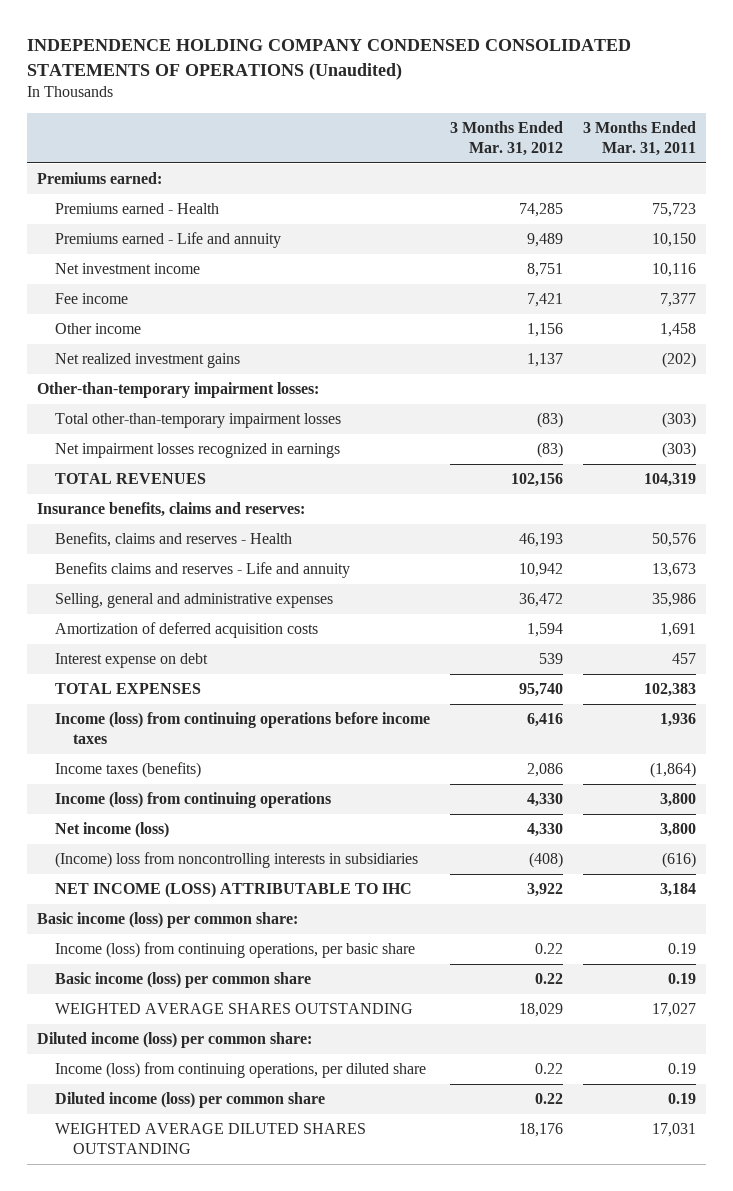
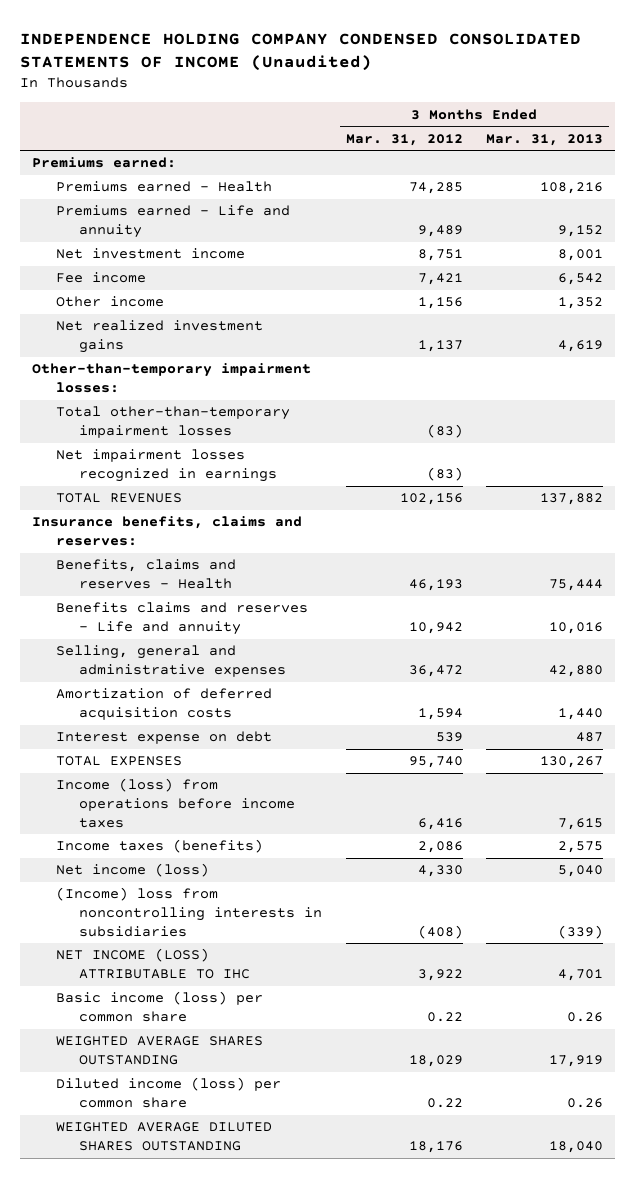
- INDEPENDENCE HOLDING COMPANY CONDENSED CONSOLIDATED STATEMENTS OF OPERATIONS (Unaudited)
+ INDEPENDENCE HOLDING COMPANY CONDENSED CONSOLIDATED STATEMENTS OF INCOME (Unaudited)
- | 3 Months Ended Mar. 31, 2012 | 3 Months Ended Mar. 31, 2011
+ | 3 Months Ended Mar. 31, 2012 | 3 Months Ended Mar. 31, 2013
- Income (loss) from continuing operations before income taxes | 6,416 | 1,936
+ Income (loss) from operations before income taxes | 6,416 | 7,615
- Income (loss) from continuing operations | 4,330 | 3,800
- Basic income (loss) per common share:
- Income (loss) from continuing operations, per basic share | 0.22 | 0.19
- Diluted income (loss) per common share:
- Income (loss) from continuing operations, per diluted share | 0.22 | 0.19

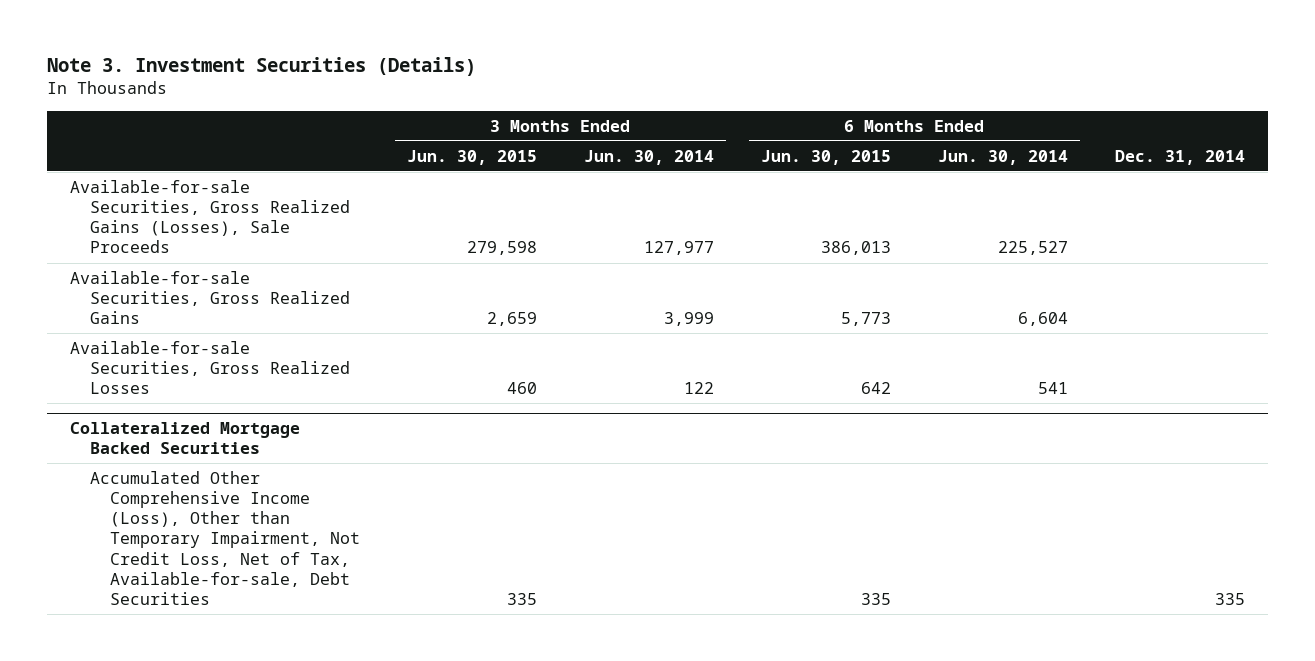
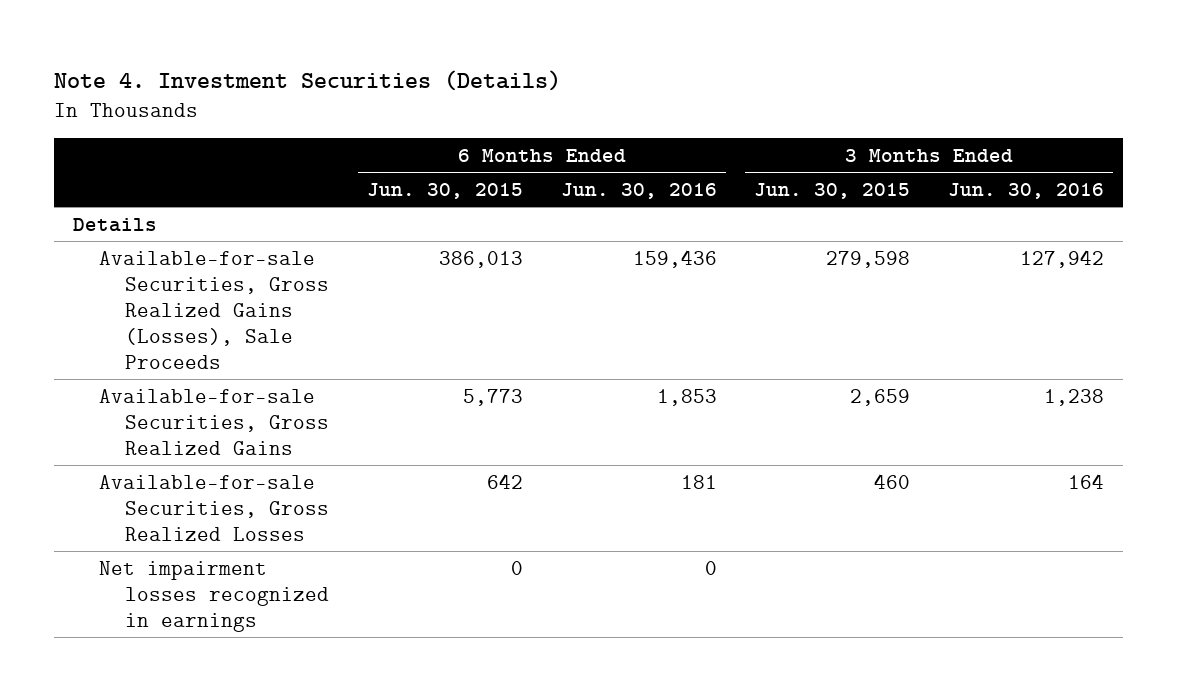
- Note 3. Investment Securities (Details)
+ Note 4. Investment Securities (Details)
- | 3 Months Ended Jun. 30, 2015 | 3 Months Ended Jun. 30, 2014 | 6 Months Ended Jun. 30, 2015 | 6 Months Ended Jun. 30, 2014 | Dec. 31, 2014
+ | 6 Months Ended Jun. 30, 2015 | 6 Months Ended Jun. 30, 2016 | 3 Months Ended Jun. 30, 2015 | 3 Months Ended Jun. 30, 2016
+ Details
- Collateralized Mortgage Backed Securities
- Accumulated Other Comprehensive Income (Loss), Other than Temporary Impairment, Not Credit Loss, Net of Tax, Available-for-sale, Debt Securities | 335 | | 335 | | 335
+ Net impairment losses recognized in earnings | 0 | 0 | |

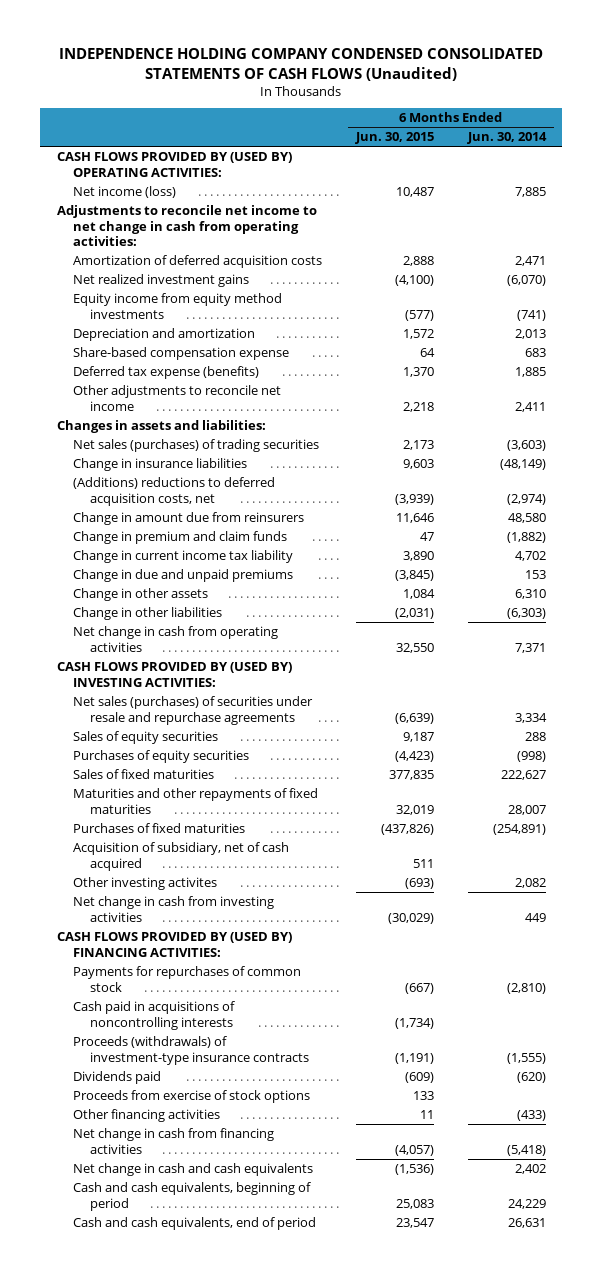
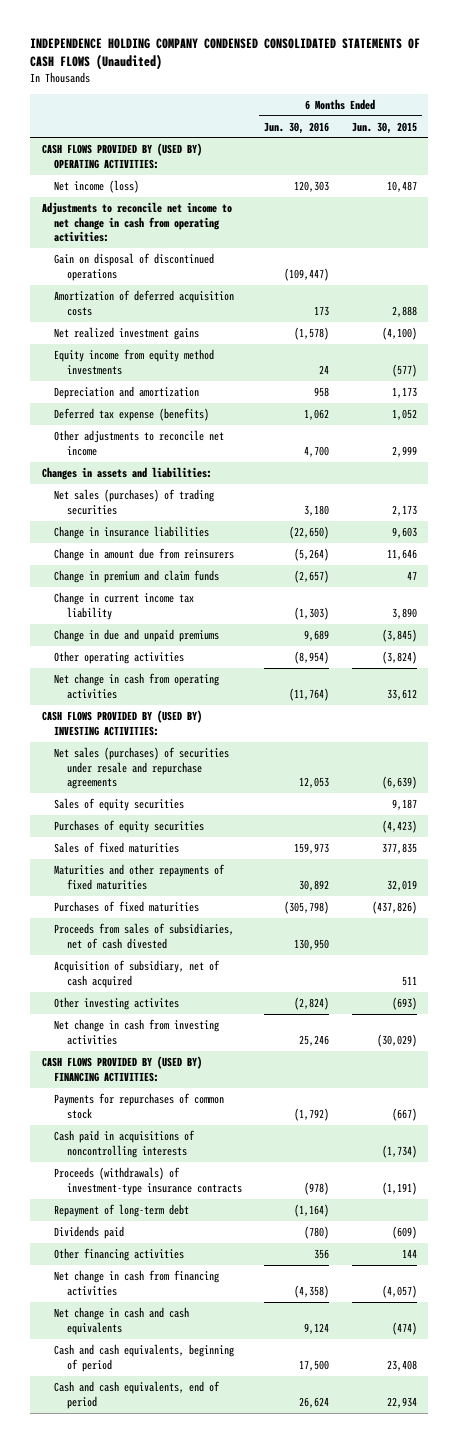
- | 6 Months Ended Jun. 30, 2015 | 6 Months Ended Jun. 30, 2014
+ | 6 Months Ended Jun. 30, 2016 | 6 Months Ended Jun. 30, 2015
+ Gain on disposal of discontinued operations | (109,447) |
- Depreciation and amortization | 1,572 | 2,013
- Share-based compensation expense | 64 | 683
- Deferred tax expense (benefits) | 1,370 | 1,885
- Other adjustments to reconcile net income | 2,218 | 2,411
+ Depreciation and amortization | 958 | 1,173
+ Deferred tax expense (benefits) | 1,062 | 1,052
+ Other adjustments to reconcile net income | 4,700 | 2,999
- (Additions) reductions to deferred acquisition costs, net | (3,939) | (2,974)
- Change in other assets | 1,084 | 6,310
- Change in other liabilities | (2,031) | (6,303)
- Net change in cash from operating activities | 32,550 | 7,371
+ Other operating activities | (8,954) | (3,824)
+ Net change in cash from operating activities | (11,764) | 33,612
+ Proceeds from sales of subsidiaries, net of cash divested | 130,950 |
+ Repayment of long-term debt | (1,164) |
- Proceeds from exercise of stock options | 133 |
- Other financing activities | 11 | (433)
+ Other financing activities | 356 | 144
- Net change in cash and cash equivalents | (1,536) | 2,402
- Cash and cash equivalents, beginning of period | 25,083 | 24,229
- Cash and cash equivalents, end of period | 23,547 | 26,631
+ Net change in cash and cash equivalents | 9,124 | (474)
+ Cash and cash equivalents, beginning of period | 17,500 | 23,408
+ Cash and cash equivalents, end of period | 26,624 | 22,934

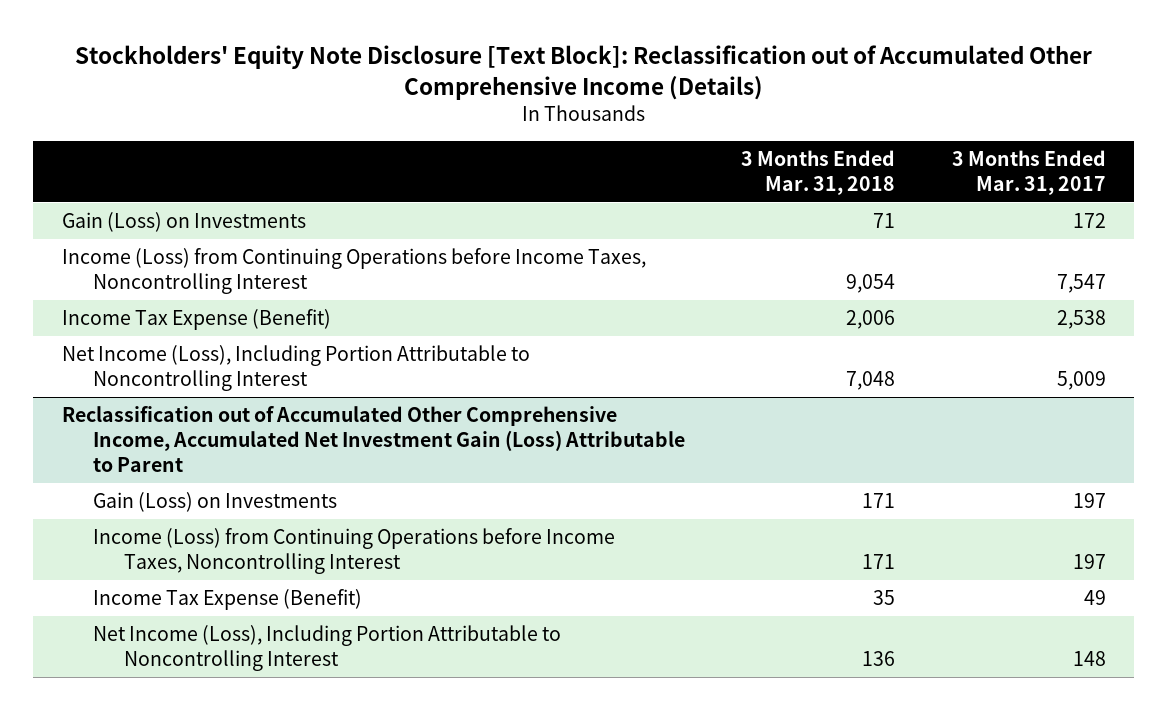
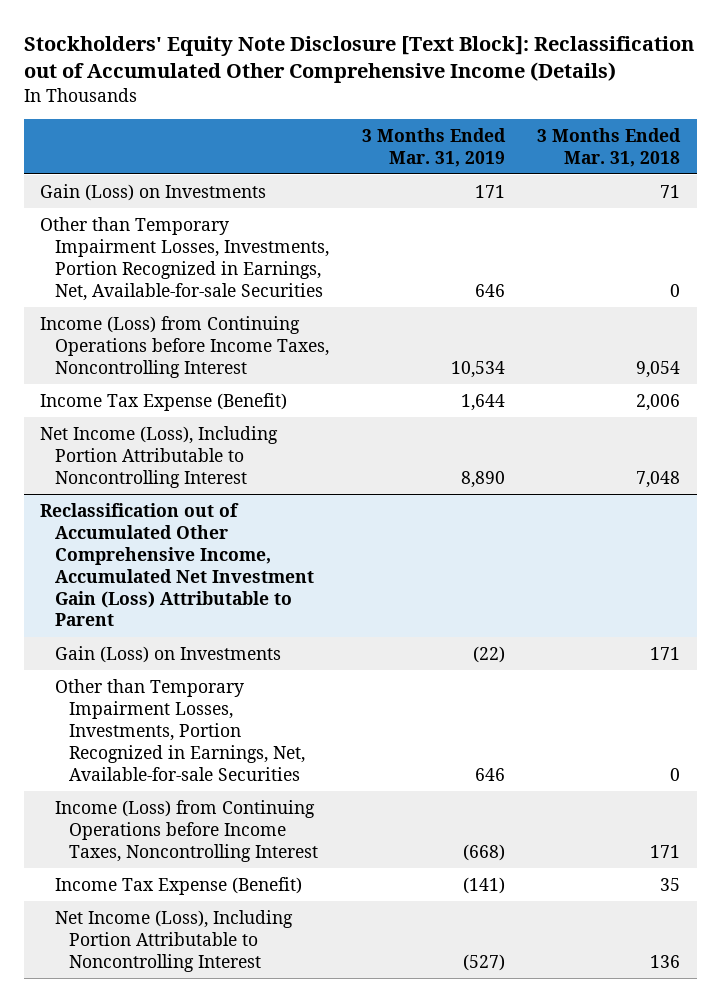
- | 3 Months Ended Mar. 31, 2018 | 3 Months Ended Mar. 31, 2017
+ | 3 Months Ended Mar. 31, 2019 | 3 Months Ended Mar. 31, 2018
+ Other than Temporary Impairment Losses, Investments, Portion Recognized in Earnings, Net, Available-for-sale Securities | 646 | 0
@ Reclassification out of Accumulated Other Comprehensive Income, Accumulated Net Investment Gain (Loss) Attributable to Parent
+ Other than Temporary Impairment Losses, Investments, Portion Recognized in Earnings, Net, Available-for-sale Securities | 646 | 0

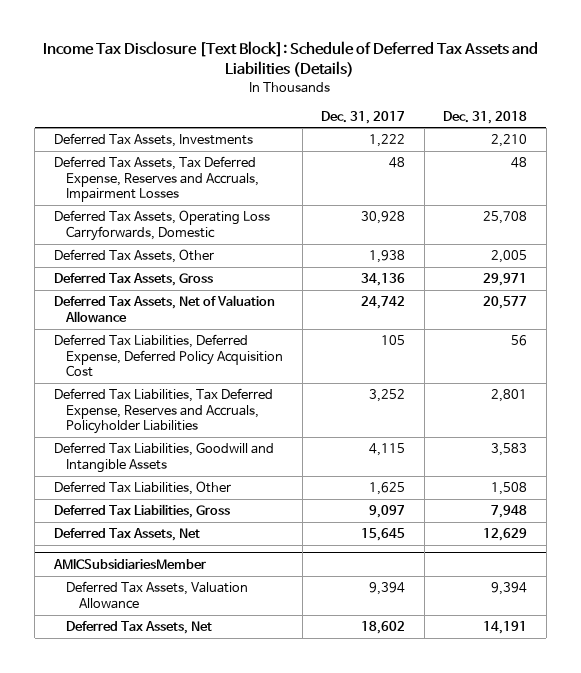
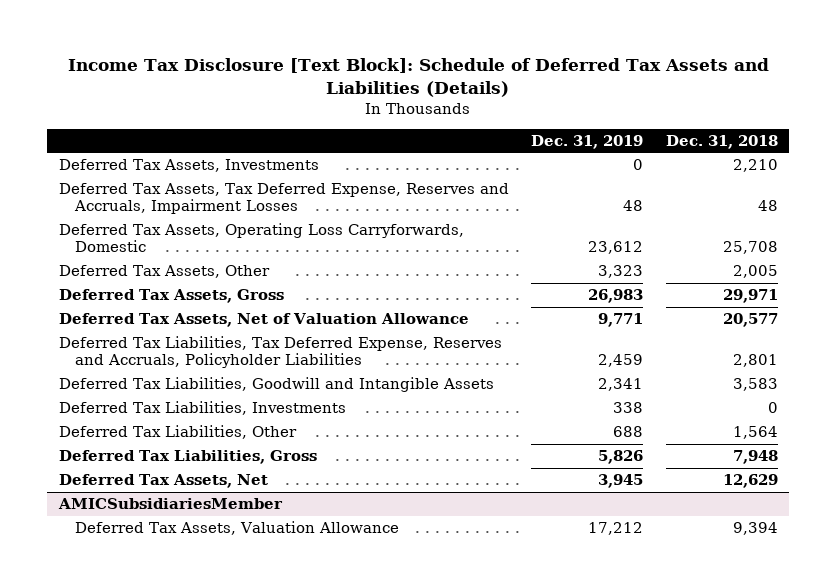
- | Dec. 31, 2017 | Dec. 31, 2018
+ | Dec. 31, 2019 | Dec. 31, 2018
- Deferred Tax Liabilities, Deferred Expense, Deferred Policy Acquisition Cost | 105 | 56
- Deferred Tax Liabilities, Other | 1,625 | 1,508
+ Deferred Tax Liabilities, Investments | 338 | 0
+ Deferred Tax Liabilities, Other | 688 | 1,564
@ AMICSubsidiariesMember
- Deferred Tax Assets, Net | 18,602 | 14,191

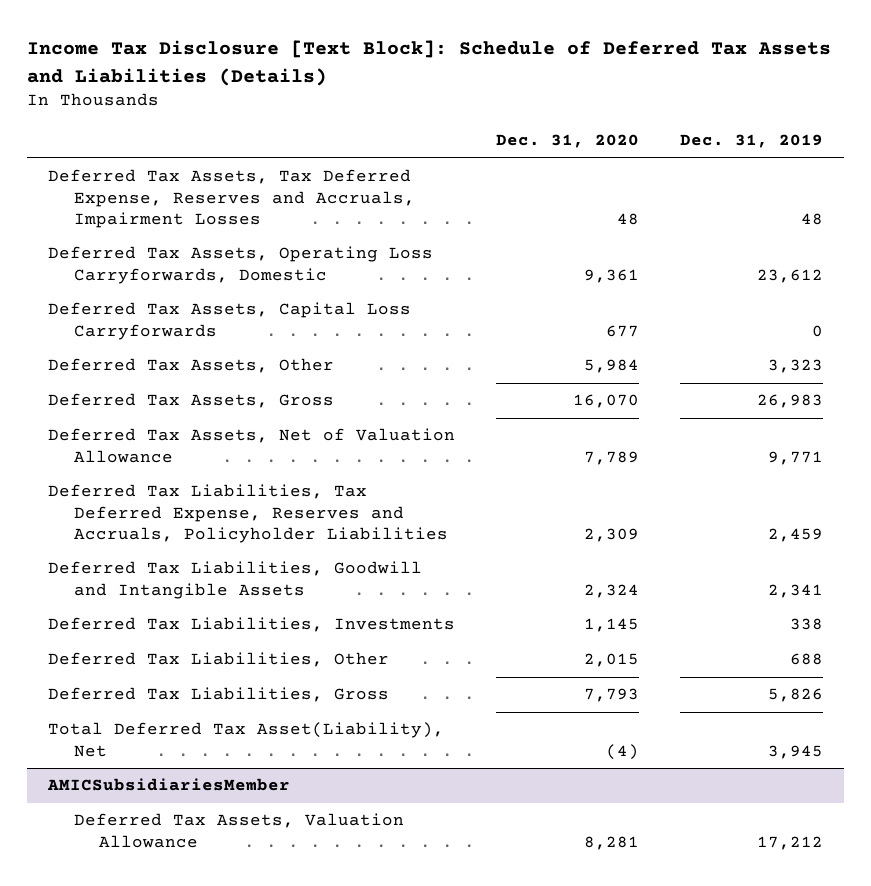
- | Dec. 31, 2019 | Dec. 31, 2018
+ | Dec. 31, 2020 | Dec. 31, 2019
- Deferred Tax Assets, Investments | 0 | 2,210
+ Deferred Tax Assets, Capital Loss Carryforwards | 677 | 0
- Deferred Tax Assets, Net | 3,945 | 12,629
+ Total Deferred Tax Asset(Liability), Net | (4) | 3,945

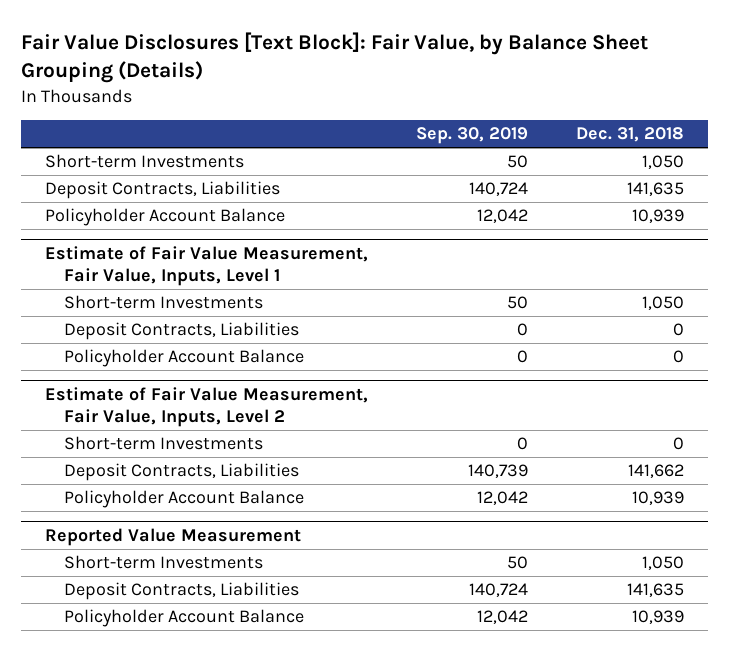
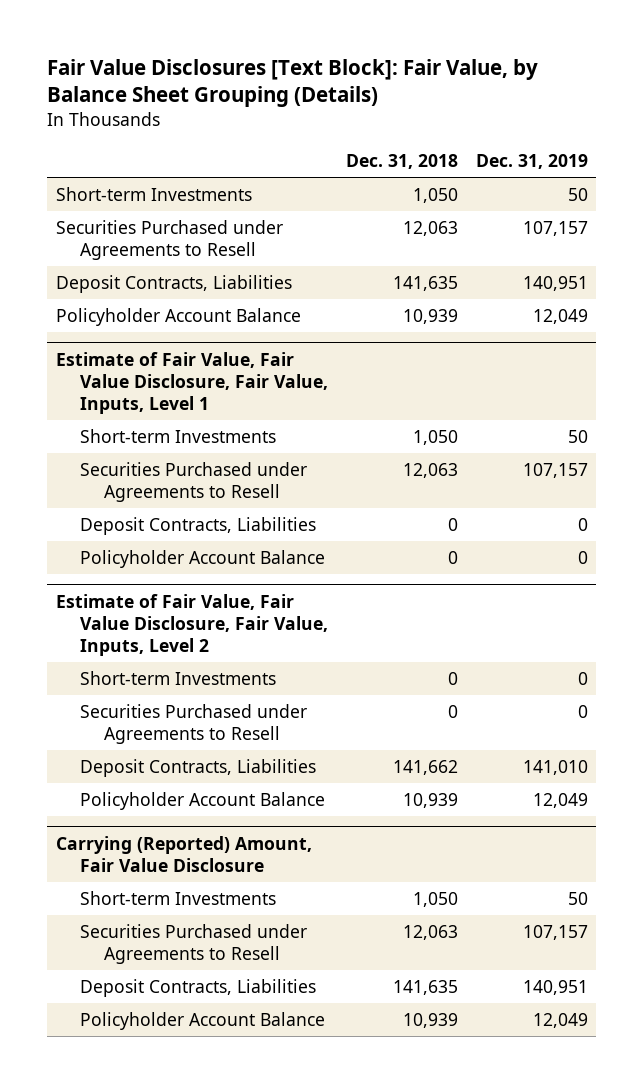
- | Sep. 30, 2019 | Dec. 31, 2018
+ | Dec. 31, 2018 | Dec. 31, 2019
+ Securities Purchased under Agreements to Resell | 12,063 | 107,157
- Estimate of Fair Value Measurement, Fair Value, Inputs, Level 1
+ Estimate of Fair Value, Fair Value Disclosure, Fair Value, Inputs, Level 1
+ Securities Purchased under Agreements to Resell | 12,063 | 107,157
- Estimate of Fair Value Measurement, Fair Value, Inputs, Level 2
+ Estimate of Fair Value, Fair Value Disclosure, Fair Value, Inputs, Level 2
+ Securities Purchased under Agreements to Resell | 0 | 0
- Reported Value Measurement
+ Carrying (Reported) Amount, Fair Value Disclosure
+ Securities Purchased under Agreements to Resell | 12,063 | 107,157

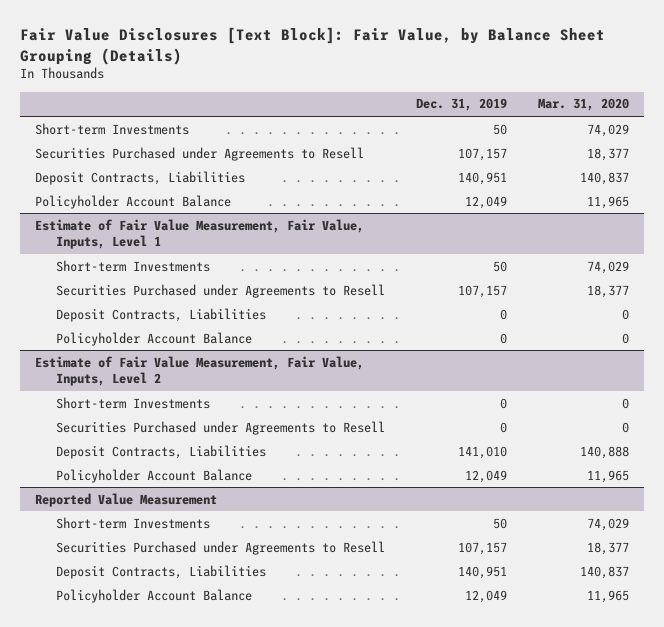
- | Dec. 31, 2018 | Dec. 31, 2019
+ | Dec. 31, 2019 | Mar. 31, 2020
- Estimate of Fair Value, Fair Value Disclosure, Fair Value, Inputs, Level 1
+ Estimate of Fair Value Measurement, Fair Value, Inputs, Level 1
- Estimate of Fair Value, Fair Value Disclosure, Fair Value, Inputs, Level 2
+ Estimate of Fair Value Measurement, Fair Value, Inputs, Level 2
- Carrying (Reported) Amount, Fair Value Disclosure
+ Reported Value Measurement

